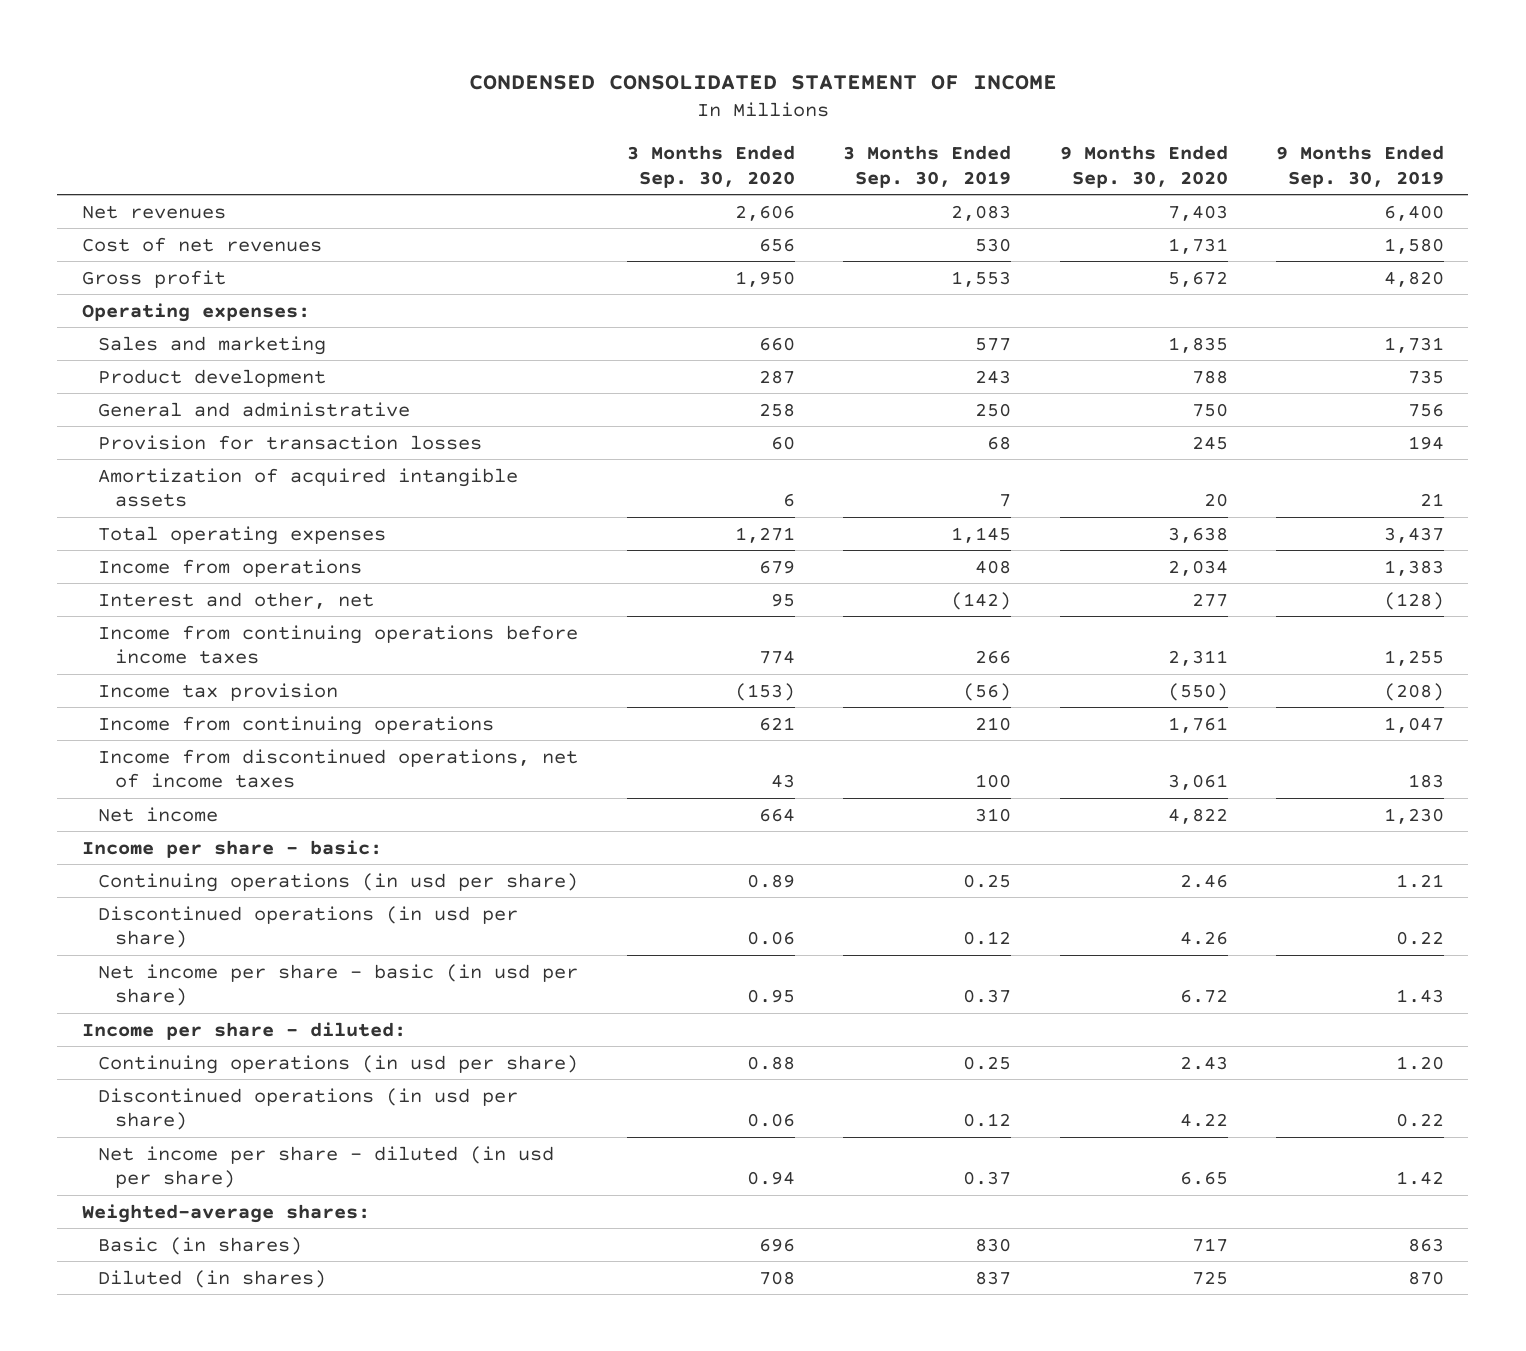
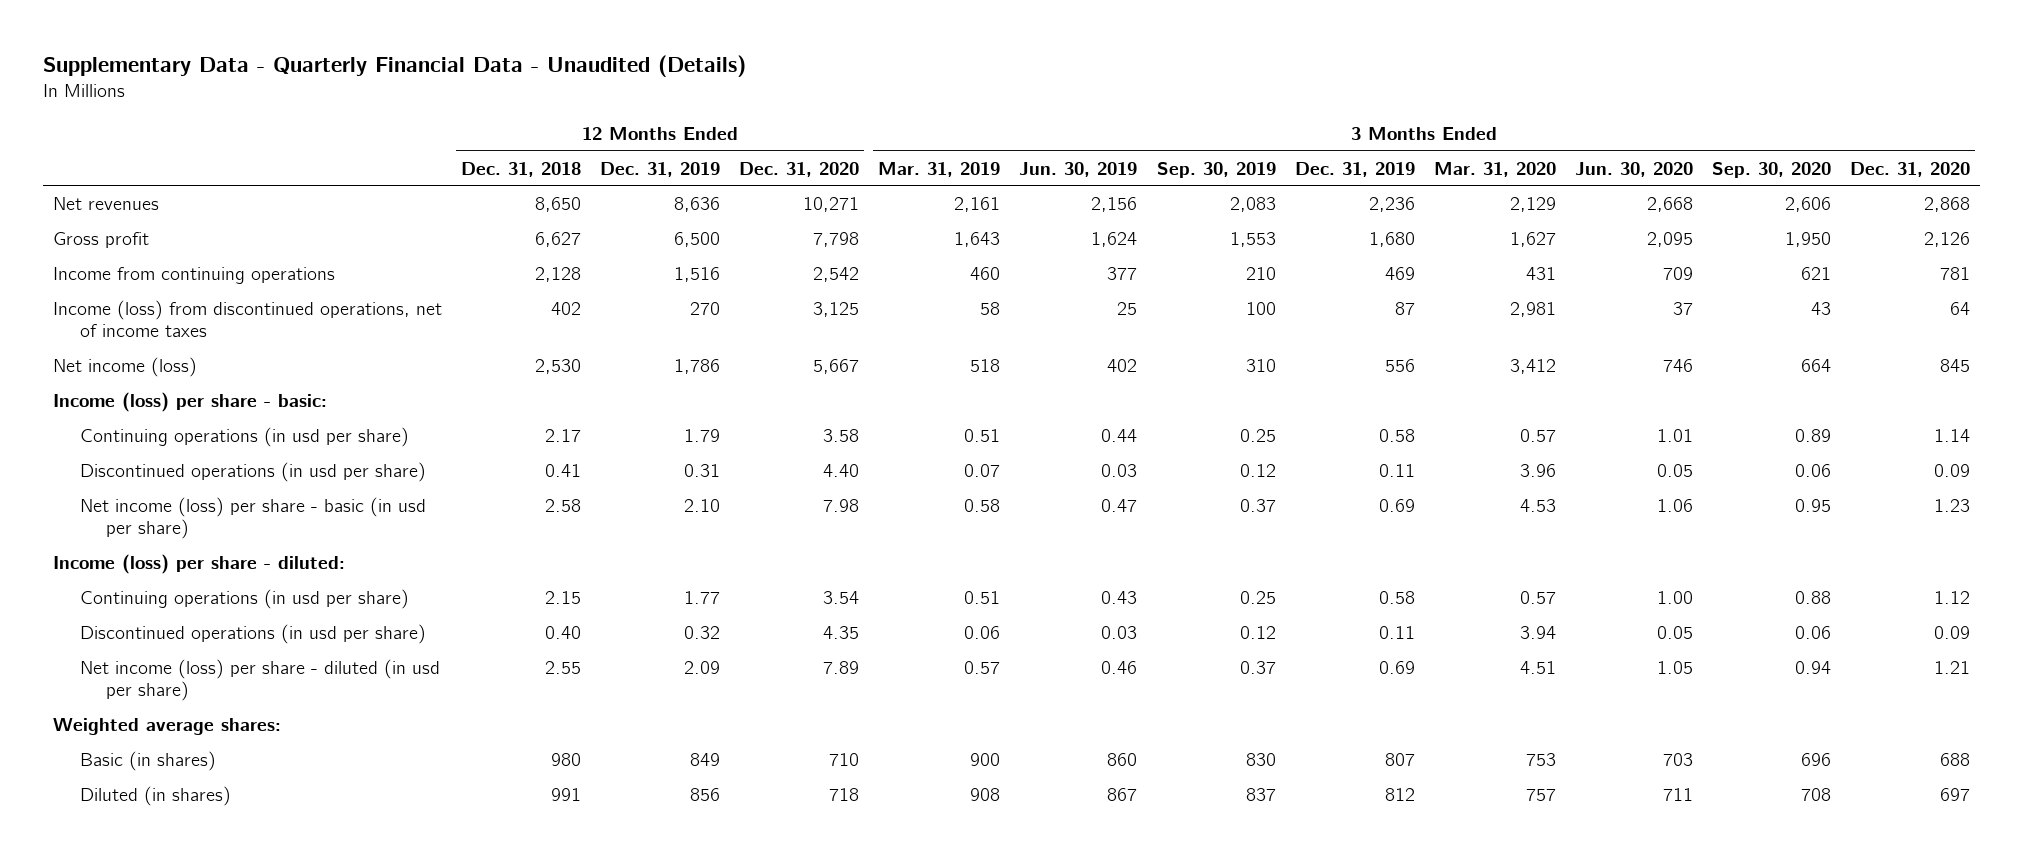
- CONDENSED CONSOLIDATED STATEMENT OF INCOME
+ Supplementary Data - Quarterly Financial Data - Unaudited (Details)
- | 3 Months Ended Sep. 30, 2020 | 3 Months Ended Sep. 30, 2019 | 9 Months Ended Sep. 30, 2020 | 9 Months Ended Sep. 30, 2019
+ | 12 Months Ended Dec. 31, 2018 | 12 Months Ended Dec. 31, 2019 | 12 Months Ended Dec. 31, 2020 | 3 Months Ended Mar. 31, 2019 | 3 Months Ended Jun. 30, 2019 | 3 Months Ended Sep. 30, 2019 | 3 Months Ended Dec. 31, 2019 | 3 Months Ended Mar. 31, 2020 | 3 Months Ended Jun. 30, 2020 | 3 Months Ended Sep. 30, 2020 | 3 Months Ended Dec. 31, 2020
- Cost of net revenues | 656 | 530 | 1,731 | 1,580
- Operating expenses:
- Sales and marketing | 660 | 577 | 1,835 | 1,731
- Product development | 287 | 243 | 788 | 735
- General and administrative | 258 | 250 | 750 | 756
- Provision for transaction losses | 60 | 68 | 245 | 194
- Amortization of acquired intangible assets | 6 | 7 | 20 | 21
- Total operating expenses | 1,271 | 1,145 | 3,638 | 3,437
- Income from operations | 679 | 408 | 2,034 | 1,383
- Interest and other, net | 95 | (142) | 277 | (128)
- Income from continuing operations before income taxes | 774 | 266 | 2,311 | 1,255
- Income tax provision | (153) | (56) | (550) | (208)
- Income from discontinued operations, net of income taxes | 43 | 100 | 3,061 | 183
- Net income | 664 | 310 | 4,822 | 1,230
- Income per share - basic:
+ Income (loss) from discontinued operations, net of income taxes | 402 | 270 | 3,125 | 58 | 25 | 100 | 87 | 2,981 | 37 | 43 | 64
+ Net income (loss) | 2,530 | 1,786 | 5,667 | 518 | 402 | 310 | 556 | 3,412 | 746 | 664 | 845
+ Income (loss) per share - basic:
- Net income per share - basic (in usd per share) | 0.95 | 0.37 | 6.72 | 1.43
- Income per share - diluted:
+ Net income (loss) per share - basic (in usd per share) | 2.58 | 2.10 | 7.98 | 0.58 | 0.47 | 0.37 | 0.69 | 4.53 | 1.06 | 0.95 | 1.23
+ Income (loss) per share - diluted:
- Net income per share - diluted (in usd per share) | 0.94 | 0.37 | 6.65 | 1.42
- Weighted-average shares:
+ Net income (loss) per share - diluted (in usd per share) | 2.55 | 2.09 | 7.89 | 0.57 | 0.46 | 0.37 | 0.69 | 4.51 | 1.05 | 0.94 | 1.21
+ Weighted average shares:

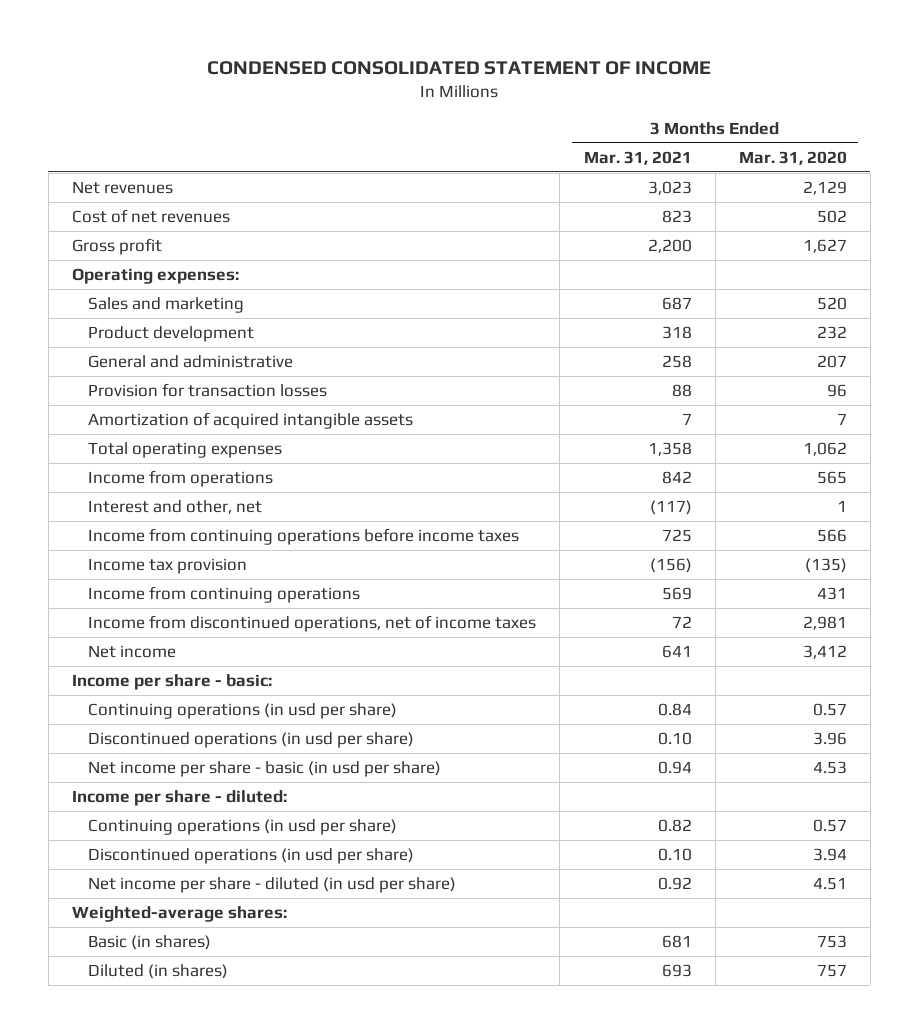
- Supplementary Data - Quarterly Financial Data - Unaudited (Details)
+ CONDENSED CONSOLIDATED STATEMENT OF INCOME
- | 12 Months Ended Dec. 31, 2018 | 12 Months Ended Dec. 31, 2019 | 12 Months Ended Dec. 31, 2020 | 3 Months Ended Mar. 31, 2019 | 3 Months Ended Jun. 30, 2019 | 3 Months Ended Sep. 30, 2019 | 3 Months Ended Dec. 31, 2019 | 3 Months Ended Mar. 31, 2020 | 3 Months Ended Jun. 30, 2020 | 3 Months Ended Sep. 30, 2020 | 3 Months Ended Dec. 31, 2020
+ | 3 Months Ended Mar. 31, 2021 | 3 Months Ended Mar. 31, 2020
+ Cost of net revenues | 823 | 502
+ Operating expenses:
+ Sales and marketing | 687 | 520
+ Product development | 318 | 232
+ General and administrative | 258 | 207
+ Provision for transaction losses | 88 | 96
+ Amortization of acquired intangible assets | 7 | 7
+ Total operating expenses | 1,358 | 1,062
+ Income from operations | 842 | 565
+ Interest and other, net | (117) | 1
+ Income from continuing operations before income taxes | 725 | 566
+ Income tax provision | (156) | (135)
- Income (loss) from discontinued operations, net of income taxes | 402 | 270 | 3,125 | 58 | 25 | 100 | 87 | 2,981 | 37 | 43 | 64
- Net income (loss) | 2,530 | 1,786 | 5,667 | 518 | 402 | 310 | 556 | 3,412 | 746 | 664 | 845
- Income (loss) per share - basic:
+ Income from discontinued operations, net of income taxes | 72 | 2,981
+ Net income | 641 | 3,412
+ Income per share - basic:
- Net income (loss) per share - basic (in usd per share) | 2.58 | 2.10 | 7.98 | 0.58 | 0.47 | 0.37 | 0.69 | 4.53 | 1.06 | 0.95 | 1.23
- Income (loss) per share - diluted:
+ Net income per share - basic (in usd per share) | 0.94 | 4.53
+ Income per share - diluted:
- Net income (loss) per share - diluted (in usd per share) | 2.55 | 2.09 | 7.89 | 0.57 | 0.46 | 0.37 | 0.69 | 4.51 | 1.05 | 0.94 | 1.21
- Weighted average shares:
+ Net income per share - diluted (in usd per share) | 0.92 | 4.51
+ Weighted-average shares:

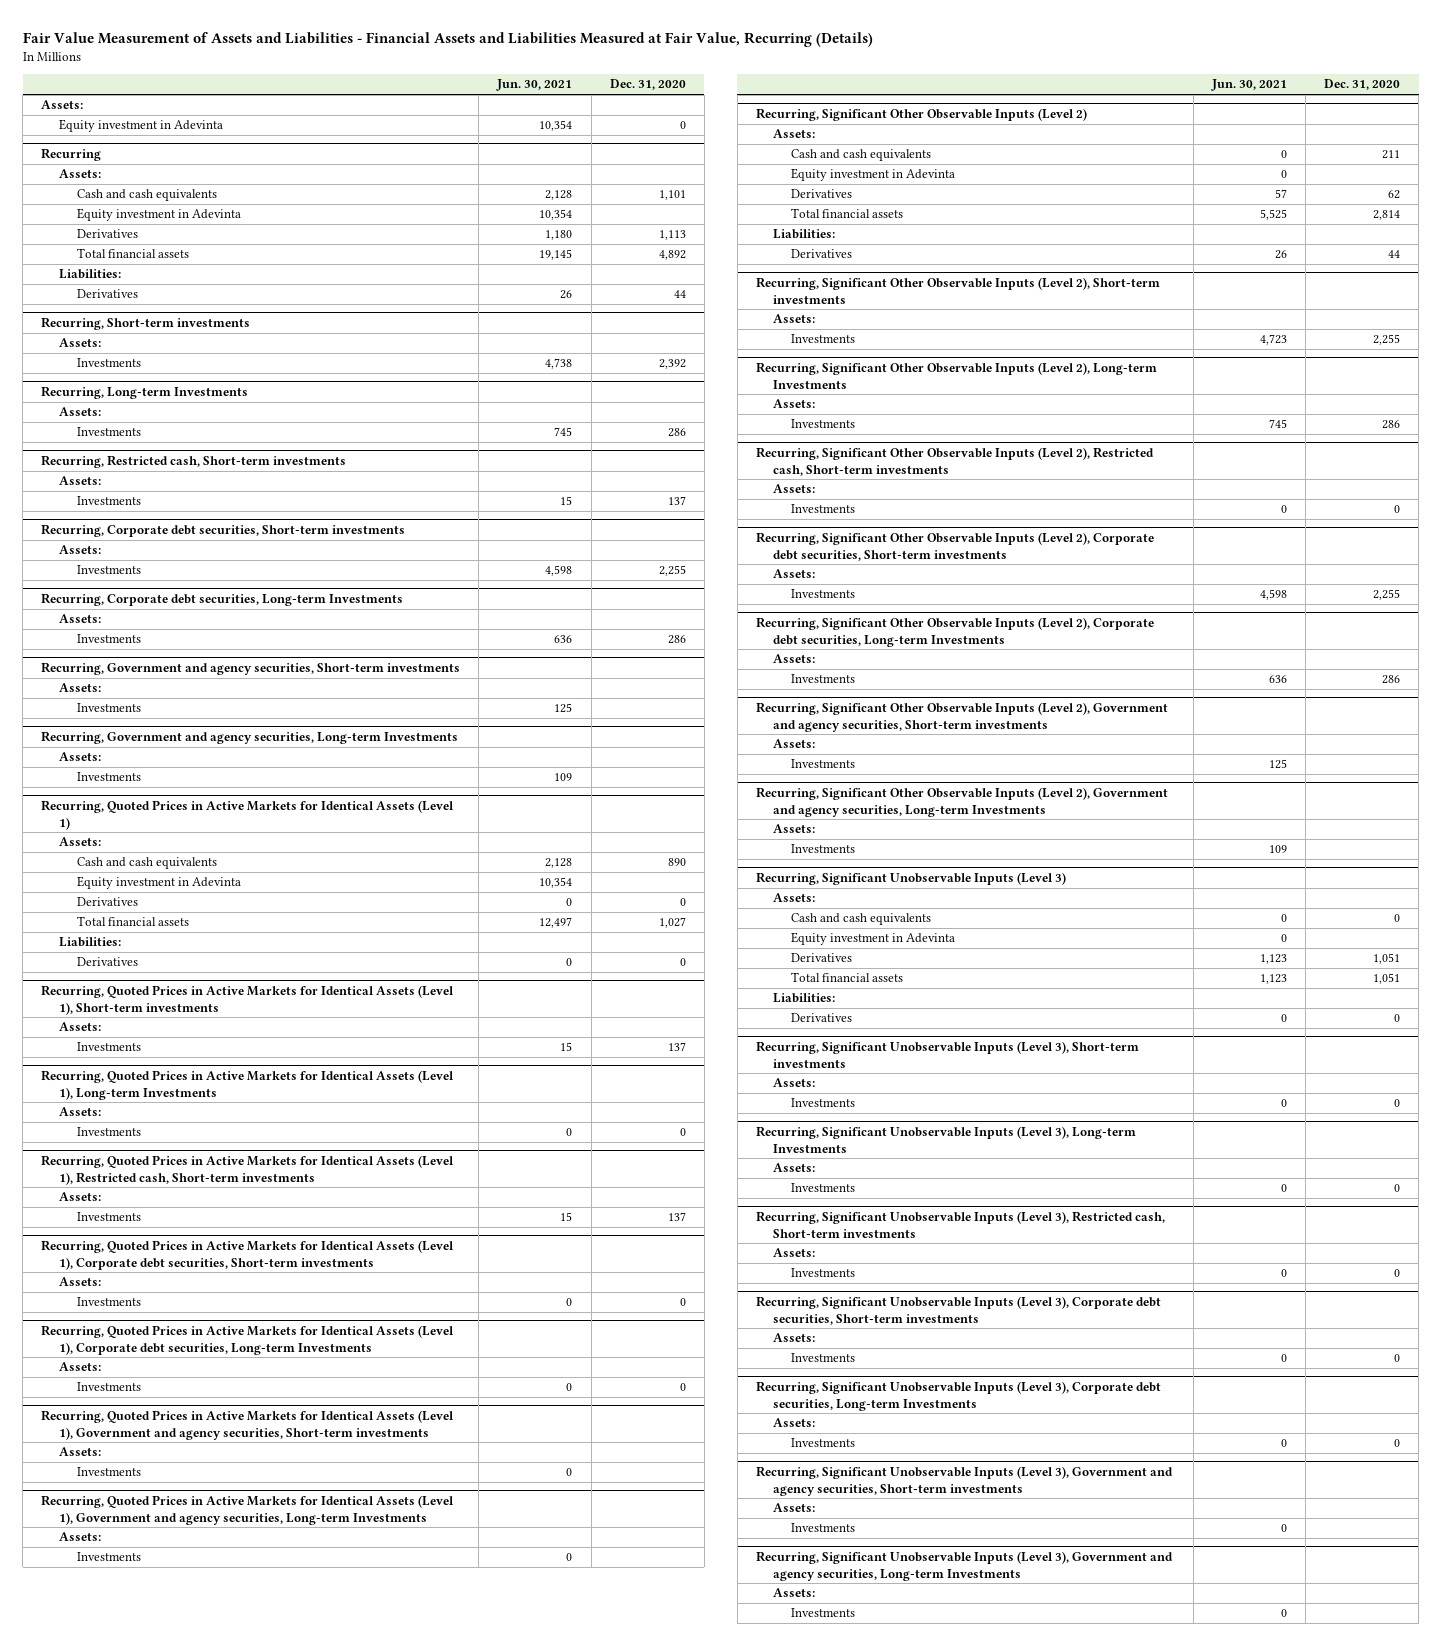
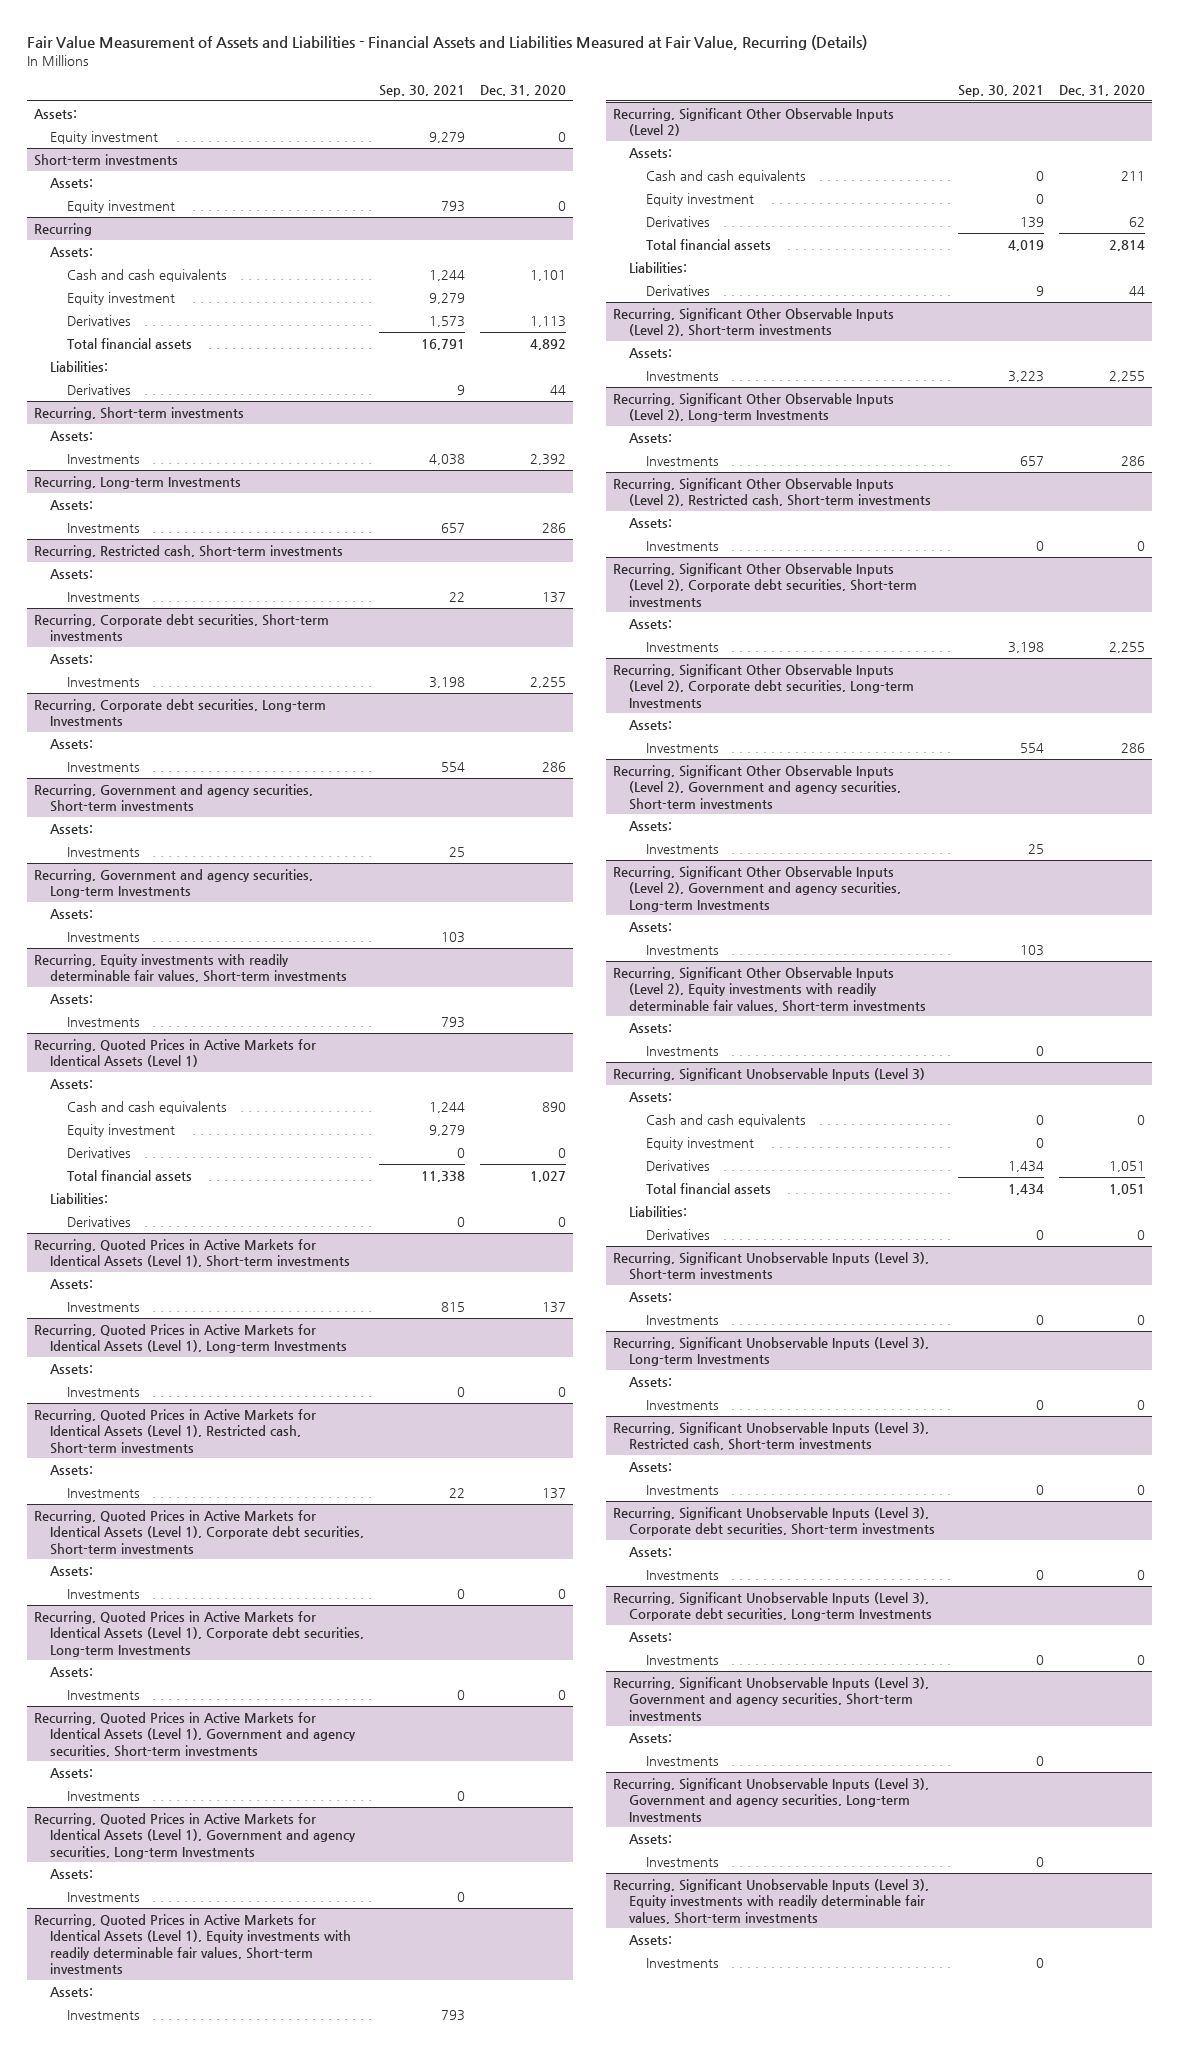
- | Jun. 30, 2021 | Dec. 31, 2020
+ | Sep. 30, 2021 | Dec. 31, 2020
- Equity investment in Adevinta | 10,354 | 0
+ Equity investment | 9,279 | 0
+ Short-term investments
+ Assets:
+ Equity investment | 793 | 0
@ Recurring
- Equity investment in Adevinta | 10,354 |
+ Equity investment | 9,279 |
+ Recurring, Equity investments with readily determinable fair values, Short-term investments
+ Assets:
+ Investments | 793 |
@ Recurring, Quoted Prices in Active Markets for Identical Assets (Level 1)
- Equity investment in Adevinta | 10,354 |
+ Equity investment | 9,279 |
+ Recurring, Quoted Prices in Active Markets for Identical Assets (Level 1), Equity investments with readily determinable fair values, Short-term investments
+ Assets:
+ Investments | 793 |
@ Recurring, Significant Other Observable Inputs (Level 2)
- Equity investment in Adevinta | 0 |
+ Equity investment | 0 |
+ Recurring, Significant Other Observable Inputs (Level 2), Equity investments with readily determinable fair values, Short-term investments
+ Assets:
+ Investments | 0 |
@ Recurring, Significant Unobservable Inputs (Level 3)
- Equity investment in Adevinta | 0 |
+ Equity investment | 0 |
+ Recurring, Significant Unobservable Inputs (Level 3), Equity investments with readily determinable fair values, Short-term investments
+ Assets:
+ Investments | 0 |

